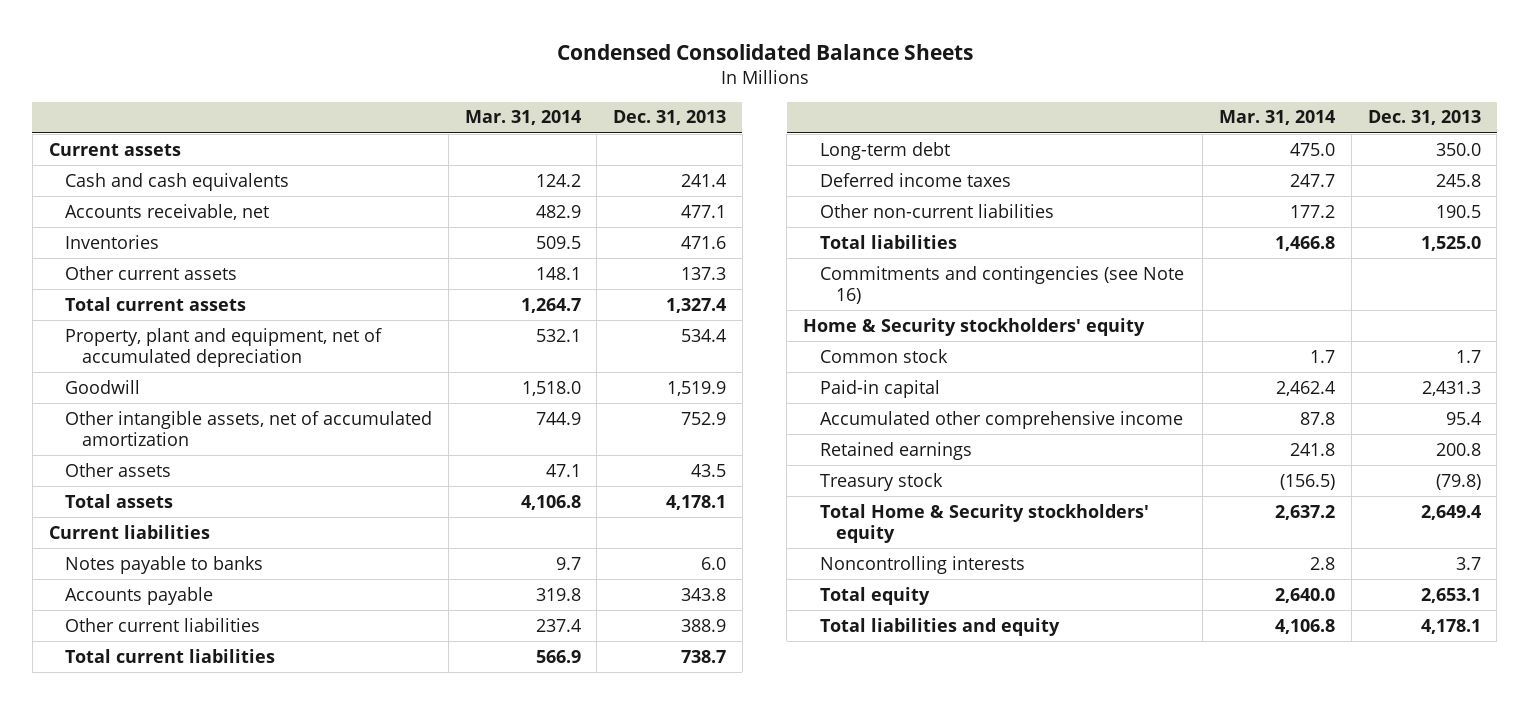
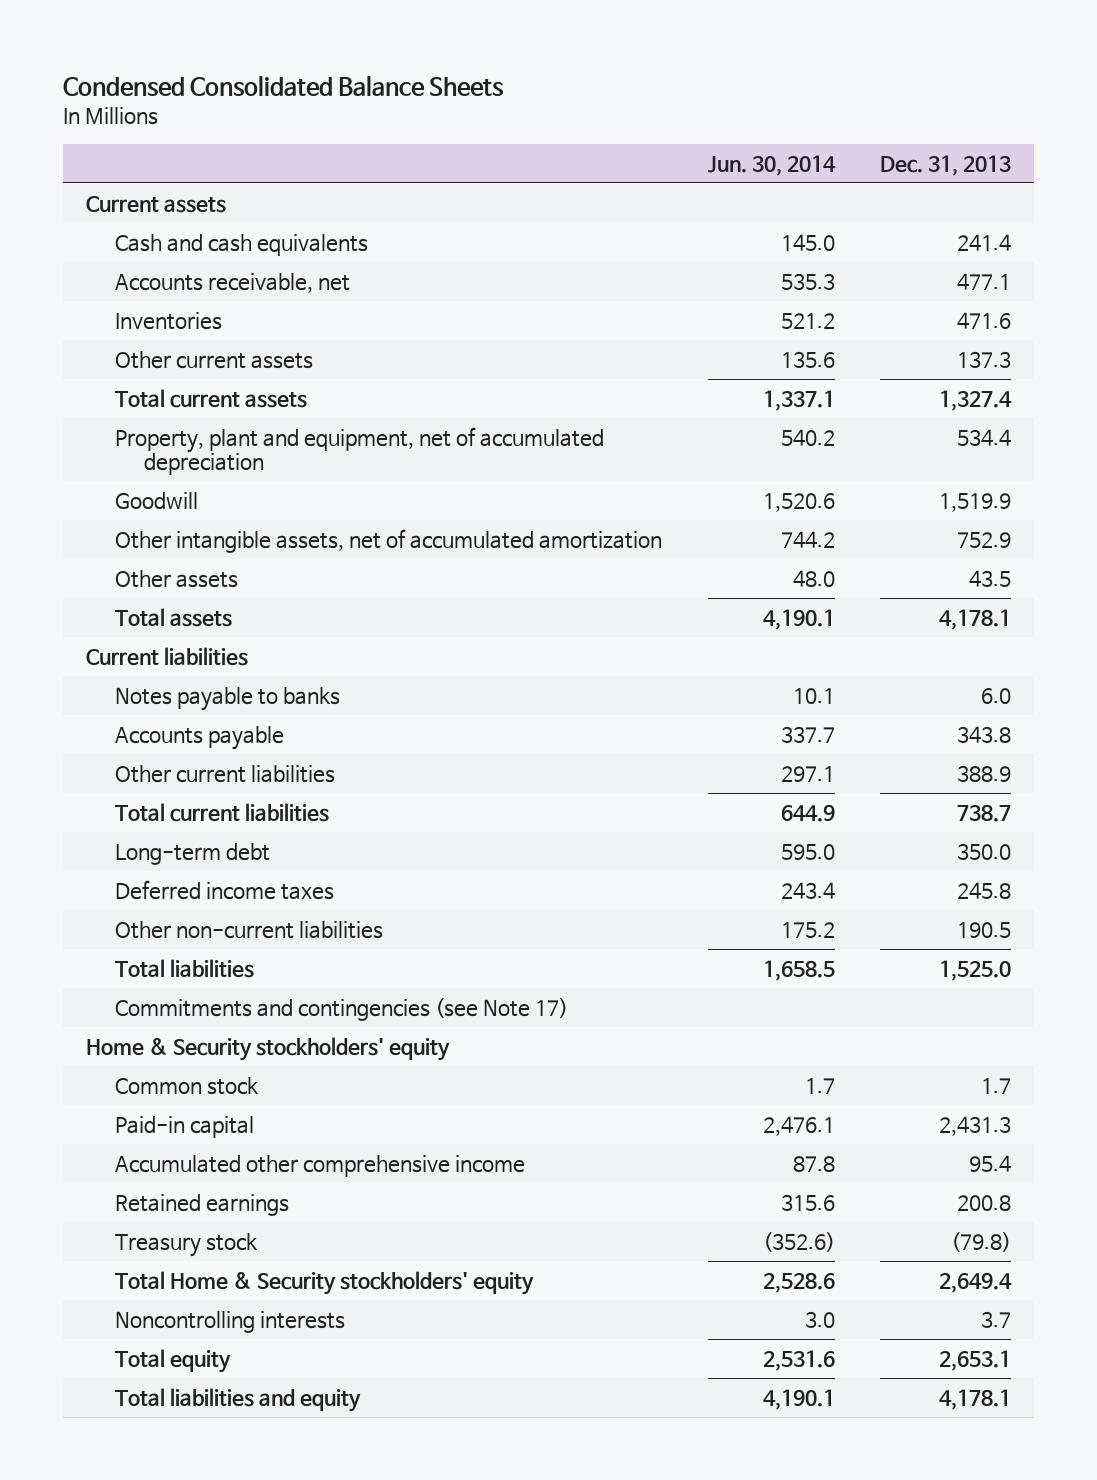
- | Mar. 31, 2014 | Dec. 31, 2013
+ | Jun. 30, 2014 | Dec. 31, 2013
- Commitments and contingencies (see Note 16)
+ Commitments and contingencies (see Note 17)

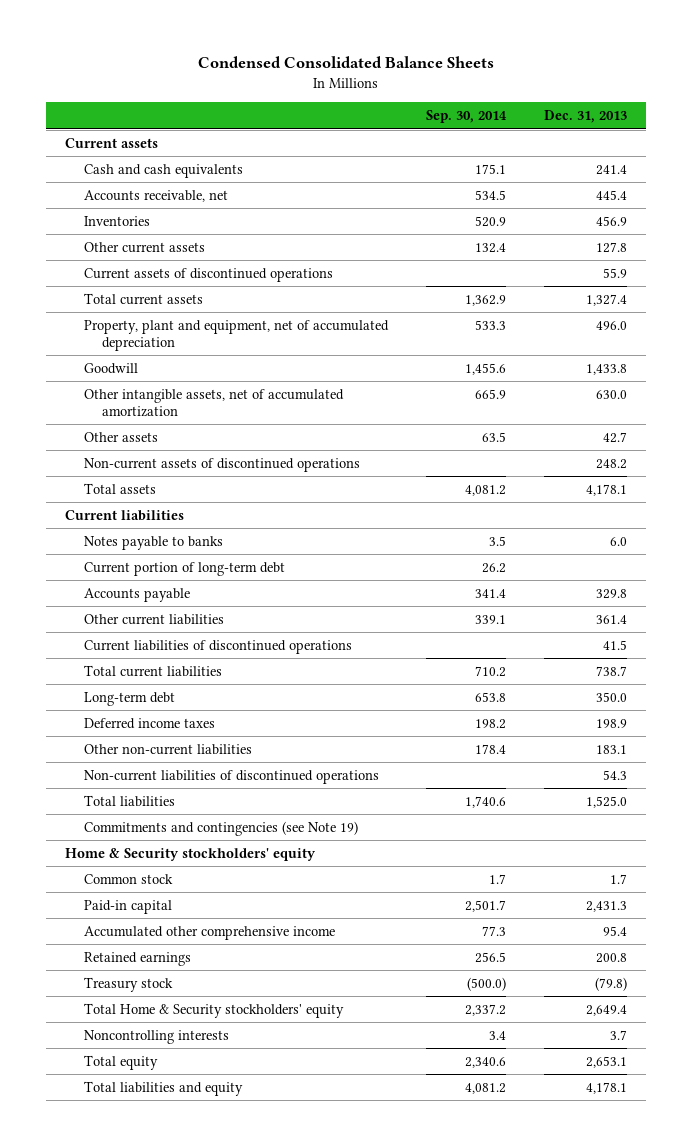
- | Jun. 30, 2014 | Dec. 31, 2013
+ | Sep. 30, 2014 | Dec. 31, 2013
- Accounts receivable, net | 535.3 | 477.1
- Inventories | 521.2 | 471.6
- Other current assets | 135.6 | 137.3
+ Accounts receivable, net | 534.5 | 445.4
+ Inventories | 520.9 | 456.9
+ Other current assets | 132.4 | 127.8
+ Current assets of discontinued operations | | 55.9
- Property, plant and equipment, net of accumulated depreciation | 540.2 | 534.4
- Goodwill | 1,520.6 | 1,519.9
- Other intangible assets, net of accumulated amortization | 744.2 | 752.9
- Other assets | 48.0 | 43.5
+ Property, plant and equipment, net of accumulated depreciation | 533.3 | 496.0
+ Goodwill | 1,455.6 | 1,433.8
+ Other intangible assets, net of accumulated amortization | 665.9 | 630.0
+ Other assets | 63.5 | 42.7
+ Non-current assets of discontinued operations | | 248.2
- Accounts payable | 337.7 | 343.8
- Other current liabilities | 297.1 | 388.9
+ Current portion of long-term debt | 26.2 |
+ Accounts payable | 341.4 | 329.8
+ Other current liabilities | 339.1 | 361.4
+ Current liabilities of discontinued operations | | 41.5
- Deferred income taxes | 243.4 | 245.8
- Other non-current liabilities | 175.2 | 190.5
+ Deferred income taxes | 198.2 | 198.9
+ Other non-current liabilities | 178.4 | 183.1
+ Non-current liabilities of discontinued operations | | 54.3
- Commitments and contingencies (see Note 17)
+ Commitments and contingencies (see Note 19)

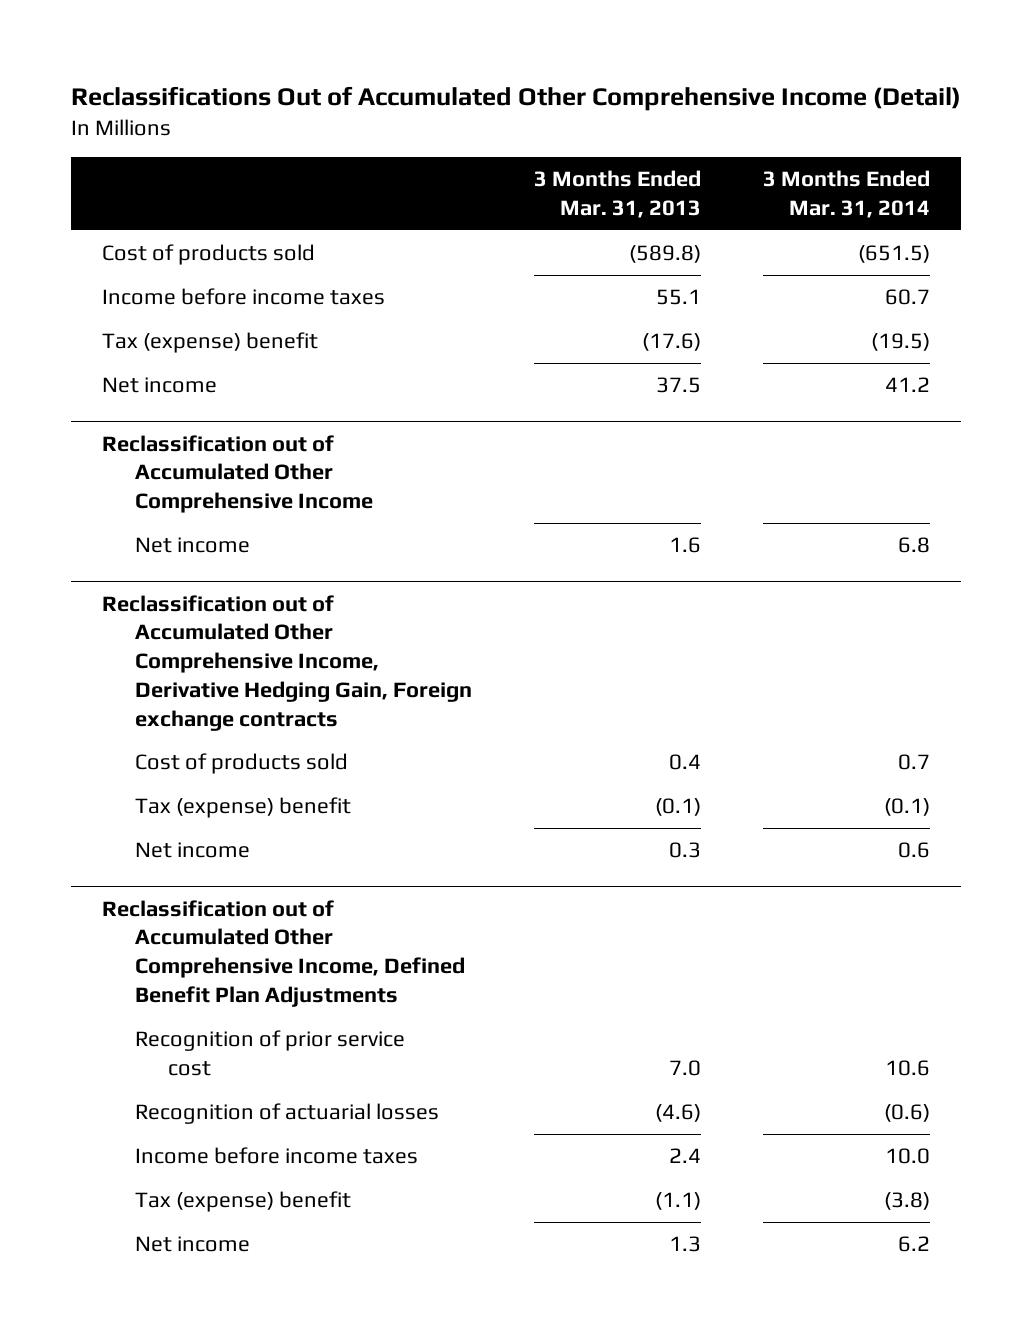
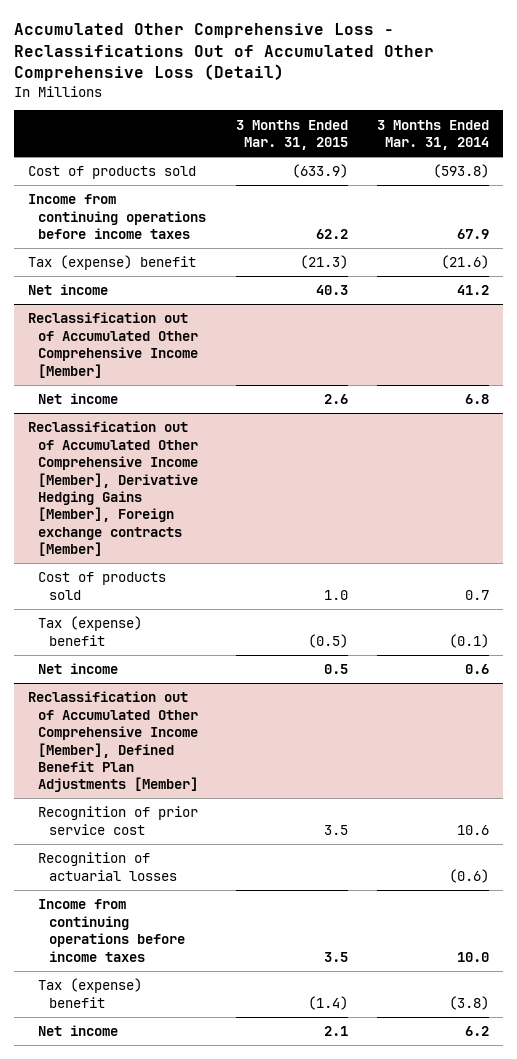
- Reclassifications Out of Accumulated Other Comprehensive Income (Detail)
+ Accumulated Other Comprehensive Loss - Reclassifications Out of Accumulated Other Comprehensive Loss (Detail)
- | 3 Months Ended Mar. 31, 2013 | 3 Months Ended Mar. 31, 2014
+ | 3 Months Ended Mar. 31, 2015 | 3 Months Ended Mar. 31, 2014
- Cost of products sold | (589.8) | (651.5)
- Income before income taxes | 55.1 | 60.7
- Tax (expense) benefit | (17.6) | (19.5)
+ Cost of products sold | (633.9) | (593.8)
+ Income from continuing operations before income taxes | 62.2 | 67.9
+ Tax (expense) benefit | (21.3) | (21.6)
- Reclassification out of Accumulated Other Comprehensive Income
+ Reclassification out of Accumulated Other Comprehensive Income [Member]
- Reclassification out of Accumulated Other Comprehensive Income, Derivative Hedging Gain, Foreign exchange contracts
+ Reclassification out of Accumulated Other Comprehensive Income [Member], Derivative Hedging Gains [Member], Foreign exchange contracts [Member]
- Reclassification out of Accumulated Other Comprehensive Income, Defined Benefit Plan Adjustments
+ Reclassification out of Accumulated Other Comprehensive Income [Member], Defined Benefit Plan Adjustments [Member]
- Income before income taxes | 2.4 | 10.0
+ Income from continuing operations before income taxes | 3.5 | 10.0

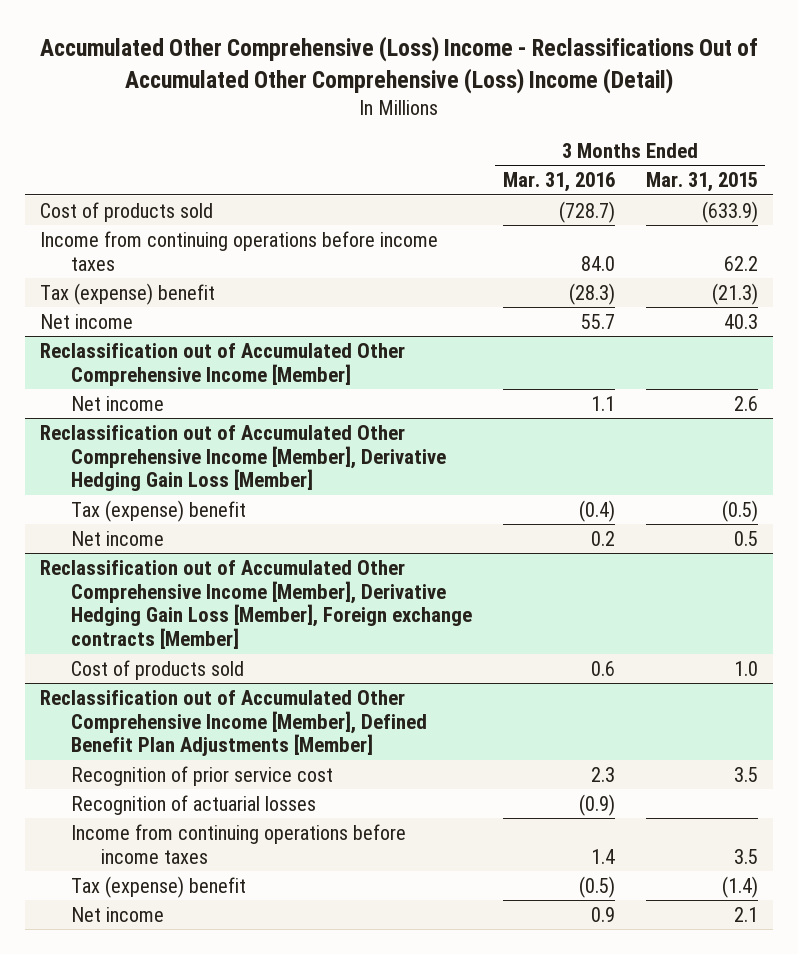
- Accumulated Other Comprehensive Loss - Reclassifications Out of Accumulated Other Comprehensive Loss (Detail)
+ Accumulated Other Comprehensive (Loss) Income - Reclassifications Out of Accumulated Other Comprehensive (Loss) Income (Detail)
- | 3 Months Ended Mar. 31, 2015 | 3 Months Ended Mar. 31, 2014
+ | 3 Months Ended Mar. 31, 2016 | 3 Months Ended Mar. 31, 2015
- Reclassification out of Accumulated Other Comprehensive Income [Member], Derivative Hedging Gains [Member], Foreign exchange contracts [Member]
- Cost of products sold | 1.0 | 0.7
+ Reclassification out of Accumulated Other Comprehensive Income [Member], Derivative Hedging Gain Loss [Member]
+ Reclassification out of Accumulated Other Comprehensive Income [Member], Derivative Hedging Gain Loss [Member], Foreign exchange contracts [Member]
+ Cost of products sold | 0.6 | 1.0

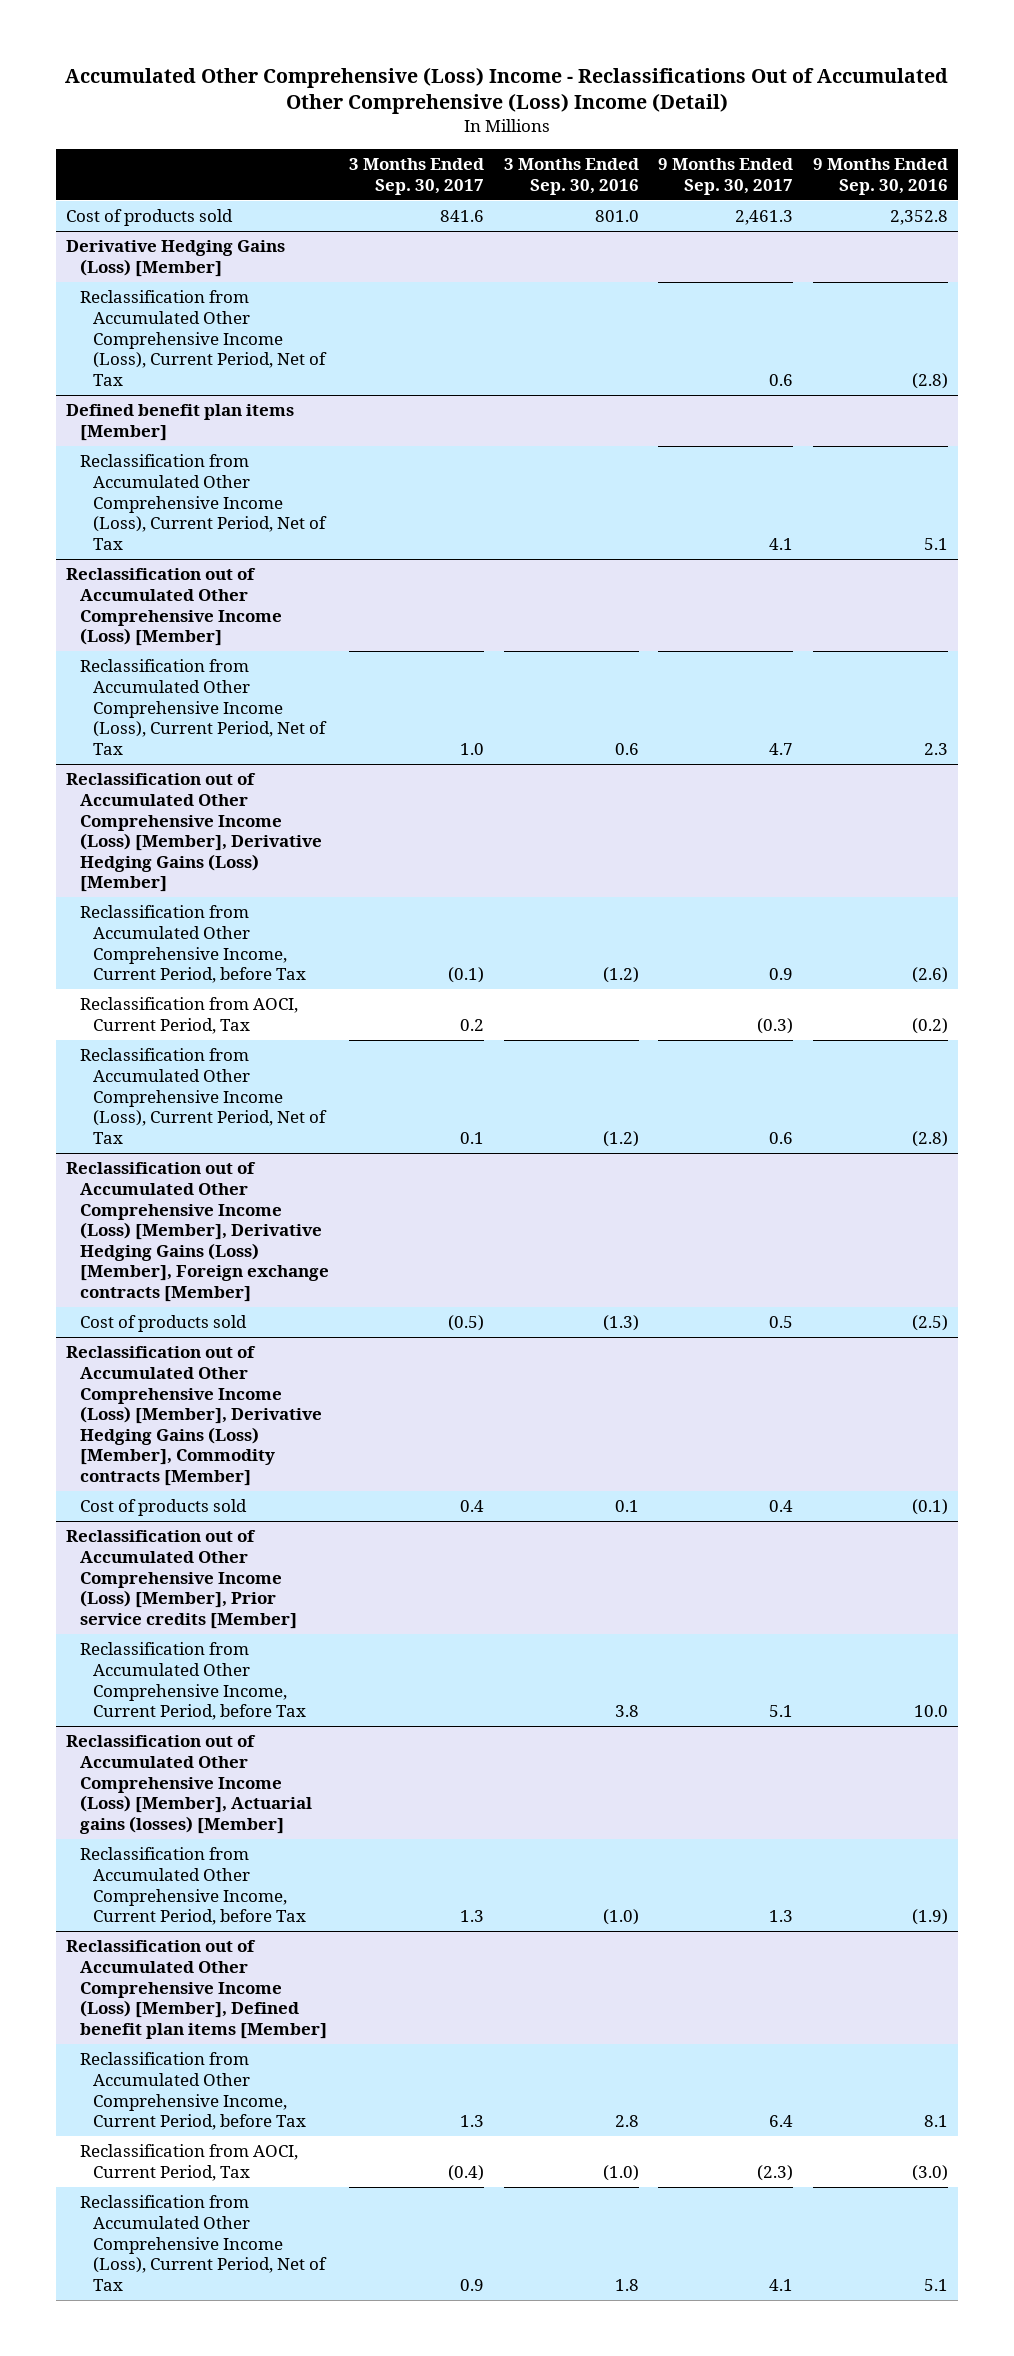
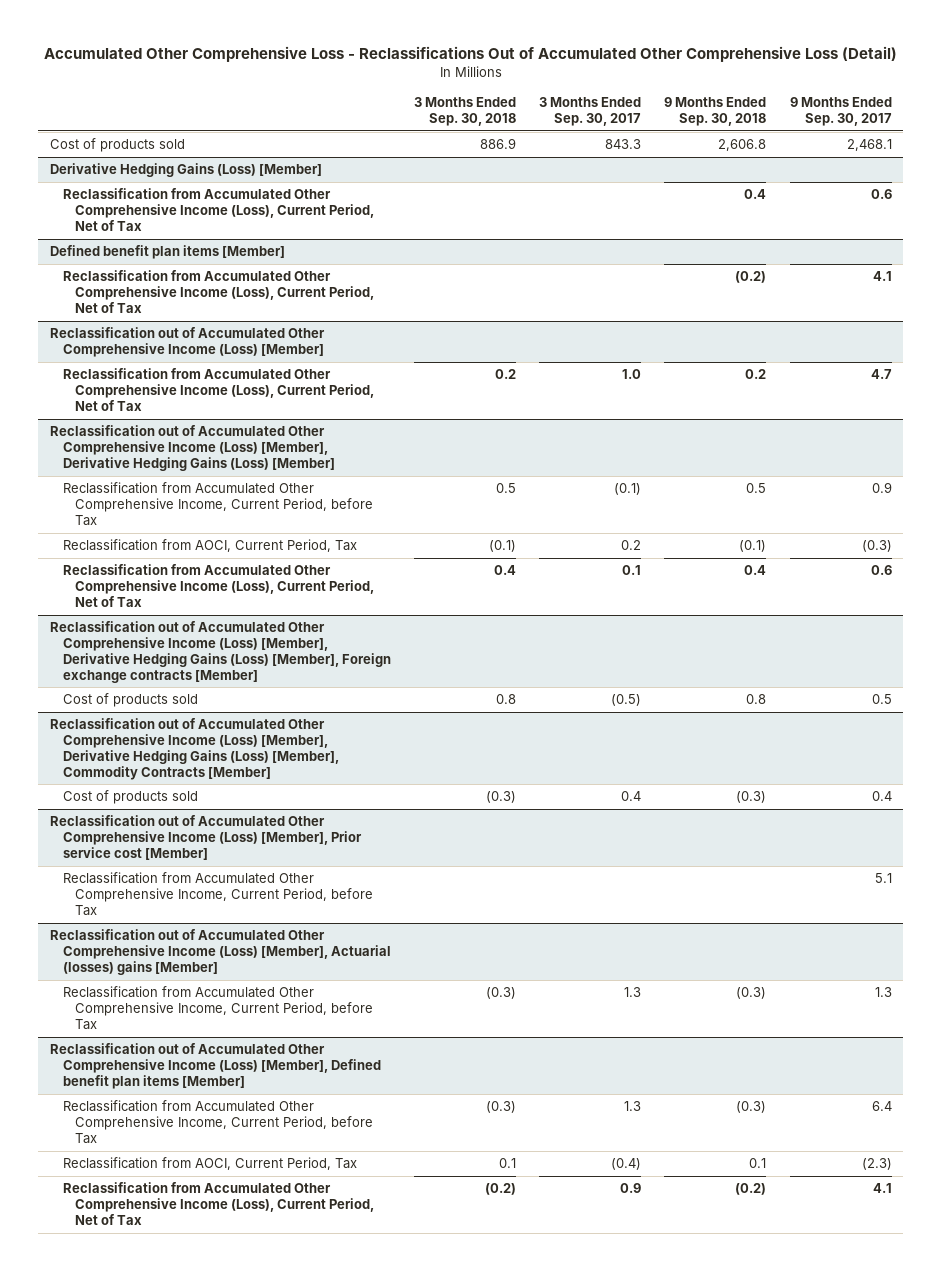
- Accumulated Other Comprehensive (Loss) Income - Reclassifications Out of Accumulated Other Comprehensive (Loss) Income (Detail)
+ Accumulated Other Comprehensive Loss - Reclassifications Out of Accumulated Other Comprehensive Loss (Detail)
- | 3 Months Ended Sep. 30, 2017 | 3 Months Ended Sep. 30, 2016 | 9 Months Ended Sep. 30, 2017 | 9 Months Ended Sep. 30, 2016
+ | 3 Months Ended Sep. 30, 2018 | 3 Months Ended Sep. 30, 2017 | 9 Months Ended Sep. 30, 2018 | 9 Months Ended Sep. 30, 2017
- Cost of products sold | 841.6 | 801.0 | 2,461.3 | 2,352.8
+ Cost of products sold | 886.9 | 843.3 | 2,606.8 | 2,468.1
- Reclassification out of Accumulated Other Comprehensive Income (Loss) [Member], Derivative Hedging Gains (Loss) [Member], Commodity contracts [Member]
+ Reclassification out of Accumulated Other Comprehensive Income (Loss) [Member], Derivative Hedging Gains (Loss) [Member], Commodity Contracts [Member]
- Reclassification out of Accumulated Other Comprehensive Income (Loss) [Member], Prior service credits [Member]
+ Reclassification out of Accumulated Other Comprehensive Income (Loss) [Member], Prior service cost [Member]
- Reclassification out of Accumulated Other Comprehensive Income (Loss) [Member], Actuarial gains (losses) [Member]
+ Reclassification out of Accumulated Other Comprehensive Income (Loss) [Member], Actuarial (losses) gains [Member]

